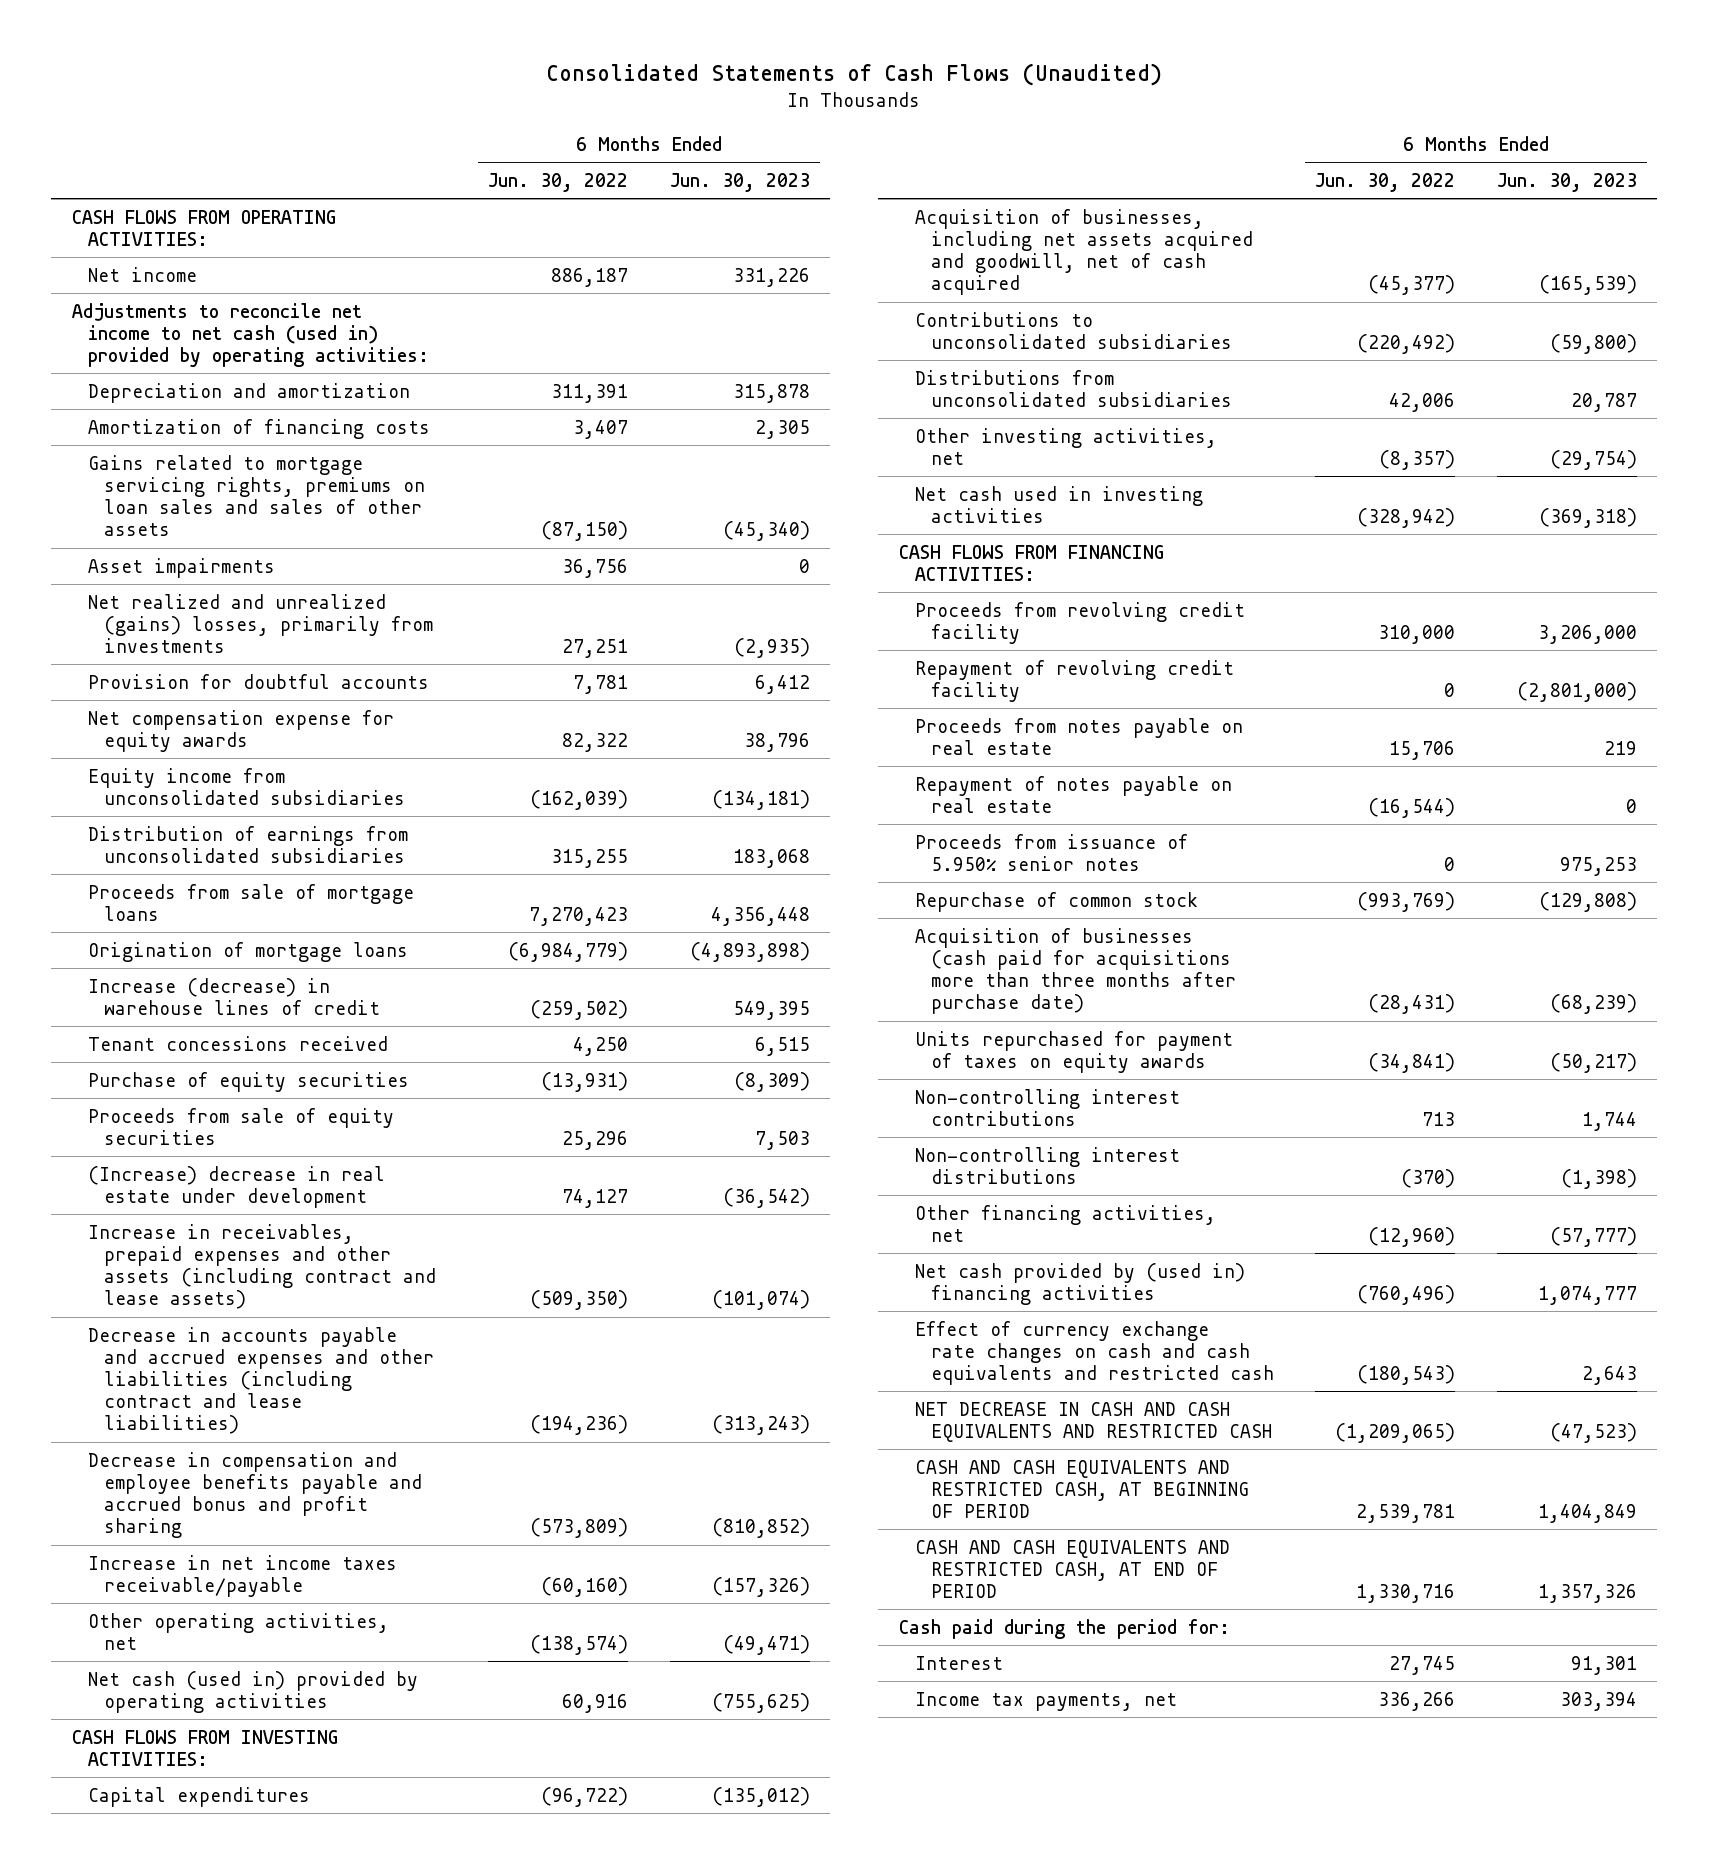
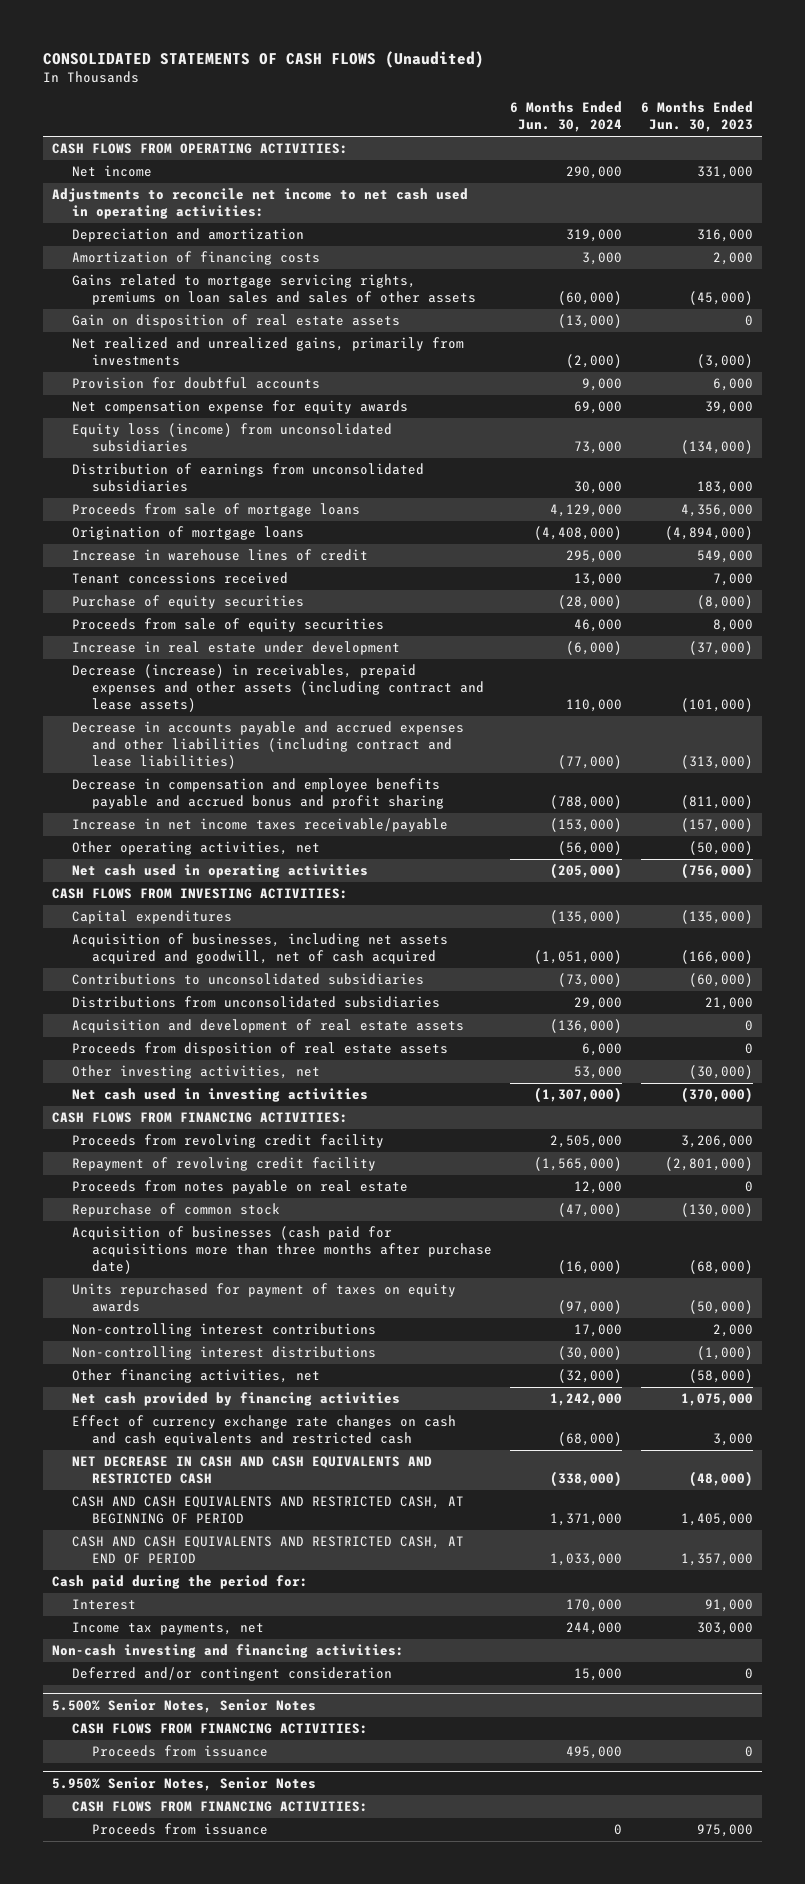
- Consolidated Statements of Cash Flows (Unaudited)
+ CONSOLIDATED STATEMENTS OF CASH FLOWS (Unaudited)
- | 6 Months Ended Jun. 30, 2022 | 6 Months Ended Jun. 30, 2023
+ | 6 Months Ended Jun. 30, 2024 | 6 Months Ended Jun. 30, 2023
- Net income | 886,187 | 331,226
- Adjustments to reconcile net income to net cash (used in) provided by operating activities:
- Depreciation and amortization | 311,391 | 315,878
- Amortization of financing costs | 3,407 | 2,305
- Gains related to mortgage servicing rights, premiums on loan sales and sales of other assets | (87,150) | (45,340)
- Asset impairments | 36,756 | 0
- Net realized and unrealized (gains) losses, primarily from investments | 27,251 | (2,935)
- Provision for doubtful accounts | 7,781 | 6,412
- Net compensation expense for equity awards | 82,322 | 38,796
- Equity income from unconsolidated subsidiaries | (162,039) | (134,181)
- Distribution of earnings from unconsolidated subsidiaries | 315,255 | 183,068
- Proceeds from sale of mortgage loans | 7,270,423 | 4,356,448
- Origination of mortgage loans | (6,984,779) | (4,893,898)
- Increase (decrease) in warehouse lines of credit | (259,502) | 549,395
- Tenant concessions received | 4,250 | 6,515
- Purchase of equity securities | (13,931) | (8,309)
- Proceeds from sale of equity securities | 25,296 | 7,503
- (Increase) decrease in real estate under development | 74,127 | (36,542)
- Increase in receivables, prepaid expenses and other assets (including contract and lease assets) | (509,350) | (101,074)
- Decrease in accounts payable and accrued expenses and other liabilities (including contract and lease liabilities) | (194,236) | (313,243)
- Decrease in compensation and employee benefits payable and accrued bonus and profit sharing | (573,809) | (810,852)
- Increase in net income taxes receivable/payable | (60,160) | (157,326)
- Other operating activities, net | (138,574) | (49,471)
- Net cash (used in) provided by operating activities | 60,916 | (755,625)
+ Net income | 290,000 | 331,000
+ Adjustments to reconcile net income to net cash used in operating activities:
+ Depreciation and amortization | 319,000 | 316,000
+ Amortization of financing costs | 3,000 | 2,000
+ Gains related to mortgage servicing rights, premiums on loan sales and sales of other assets | (60,000) | (45,000)
+ Gain on disposition of real estate assets | (13,000) | 0
+ Net realized and unrealized gains, primarily from investments | (2,000) | (3,000)
+ Provision for doubtful accounts | 9,000 | 6,000
+ Net compensation expense for equity awards | 69,000 | 39,000
+ Equity loss (income) from unconsolidated subsidiaries | 73,000 | (134,000)
+ Distribution of earnings from unconsolidated subsidiaries | 30,000 | 183,000
+ Proceeds from sale of mortgage loans | 4,129,000 | 4,356,000
+ Origination of mortgage loans | (4,408,000) | (4,894,000)
+ Increase in warehouse lines of credit | 295,000 | 549,000
+ Tenant concessions received | 13,000 | 7,000
+ Purchase of equity securities | (28,000) | (8,000)
+ Proceeds from sale of equity securities | 46,000 | 8,000
+ Increase in real estate under development | (6,000) | (37,000)
+ Decrease (increase) in receivables, prepaid expenses and other assets (including contract and lease assets) | 110,000 | (101,000)
+ Decrease in accounts payable and accrued expenses and other liabilities (including contract and lease liabilities) | (77,000) | (313,000)
+ Decrease in compensation and employee benefits payable and accrued bonus and profit sharing | (788,000) | (811,000)
+ Increase in net income taxes receivable/payable | (153,000) | (157,000)
+ Other operating activities, net | (56,000) | (50,000)
+ Net cash used in operating activities | (205,000) | (756,000)
- Capital expenditures | (96,722) | (135,012)
- Acquisition of businesses, including net assets acquired and goodwill, net of cash acquired | (45,377) | (165,539)
- Contributions to unconsolidated subsidiaries | (220,492) | (59,800)
- Distributions from unconsolidated subsidiaries | 42,006 | 20,787
- Other investing activities, net | (8,357) | (29,754)
- Net cash used in investing activities | (328,942) | (369,318)
+ Capital expenditures | (135,000) | (135,000)
+ Acquisition of businesses, including net assets acquired and goodwill, net of cash acquired | (1,051,000) | (166,000)
+ Contributions to unconsolidated subsidiaries | (73,000) | (60,000)
+ Distributions from unconsolidated subsidiaries | 29,000 | 21,000
+ Acquisition and development of real estate assets | (136,000) | 0
+ Proceeds from disposition of real estate assets | 6,000 | 0
+ Other investing activities, net | 53,000 | (30,000)
+ Net cash used in investing activities | (1,307,000) | (370,000)
- Proceeds from notes payable on real estate | 15,706 | 219
- Repayment of notes payable on real estate | (16,544) | 0
- Proceeds from issuance of 5.950% senior notes | 0 | 975,253
- Repurchase of common stock | (993,769) | (129,808)
- Acquisition of businesses (cash paid for acquisitions more than three months after purchase date) | (28,431) | (68,239)
- Units repurchased for payment of taxes on equity awards | (34,841) | (50,217)
- Non-controlling interest contributions | 713 | 1,744
- Non-controlling interest distributions | (370) | (1,398)
- Other financing activities, net | (12,960) | (57,777)
- Net cash provided by (used in) financing activities | (760,496) | 1,074,777
- Effect of currency exchange rate changes on cash and cash equivalents and restricted cash | (180,543) | 2,643
- NET DECREASE IN CASH AND CASH EQUIVALENTS AND RESTRICTED CASH | (1,209,065) | (47,523)
- CASH AND CASH EQUIVALENTS AND RESTRICTED CASH, AT BEGINNING OF PERIOD | 2,539,781 | 1,404,849
- CASH AND CASH EQUIVALENTS AND RESTRICTED CASH, AT END OF PERIOD | 1,330,716 | 1,357,326
+ Proceeds from notes payable on real estate | 12,000 | 0
+ Repurchase of common stock | (47,000) | (130,000)
+ Acquisition of businesses (cash paid for acquisitions more than three months after purchase date) | (16,000) | (68,000)
+ Units repurchased for payment of taxes on equity awards | (97,000) | (50,000)
+ Non-controlling interest contributions | 17,000 | 2,000
+ Non-controlling interest distributions | (30,000) | (1,000)
+ Other financing activities, net | (32,000) | (58,000)
+ Net cash provided by financing activities | 1,242,000 | 1,075,000
+ Effect of currency exchange rate changes on cash and cash equivalents and restricted cash | (68,000) | 3,000
+ NET DECREASE IN CASH AND CASH EQUIVALENTS AND RESTRICTED CASH | (338,000) | (48,000)
+ CASH AND CASH EQUIVALENTS AND RESTRICTED CASH, AT BEGINNING OF PERIOD | 1,371,000 | 1,405,000
+ CASH AND CASH EQUIVALENTS AND RESTRICTED CASH, AT END OF PERIOD | 1,033,000 | 1,357,000
- Interest | 27,745 | 91,301
- Income tax payments, net | 336,266 | 303,394
+ Interest | 170,000 | 91,000
+ Income tax payments, net | 244,000 | 303,000
+ Non-cash investing and financing activities:
+ Deferred and/or contingent consideration | 15,000 | 0
+ 5.500% Senior Notes, Senior Notes
+ CASH FLOWS FROM FINANCING ACTIVITIES:
+ Proceeds from issuance | 495,000 | 0
+ 5.950% Senior Notes, Senior Notes
+ CASH FLOWS FROM FINANCING ACTIVITIES:
+ Proceeds from issuance | 0 | 975,000

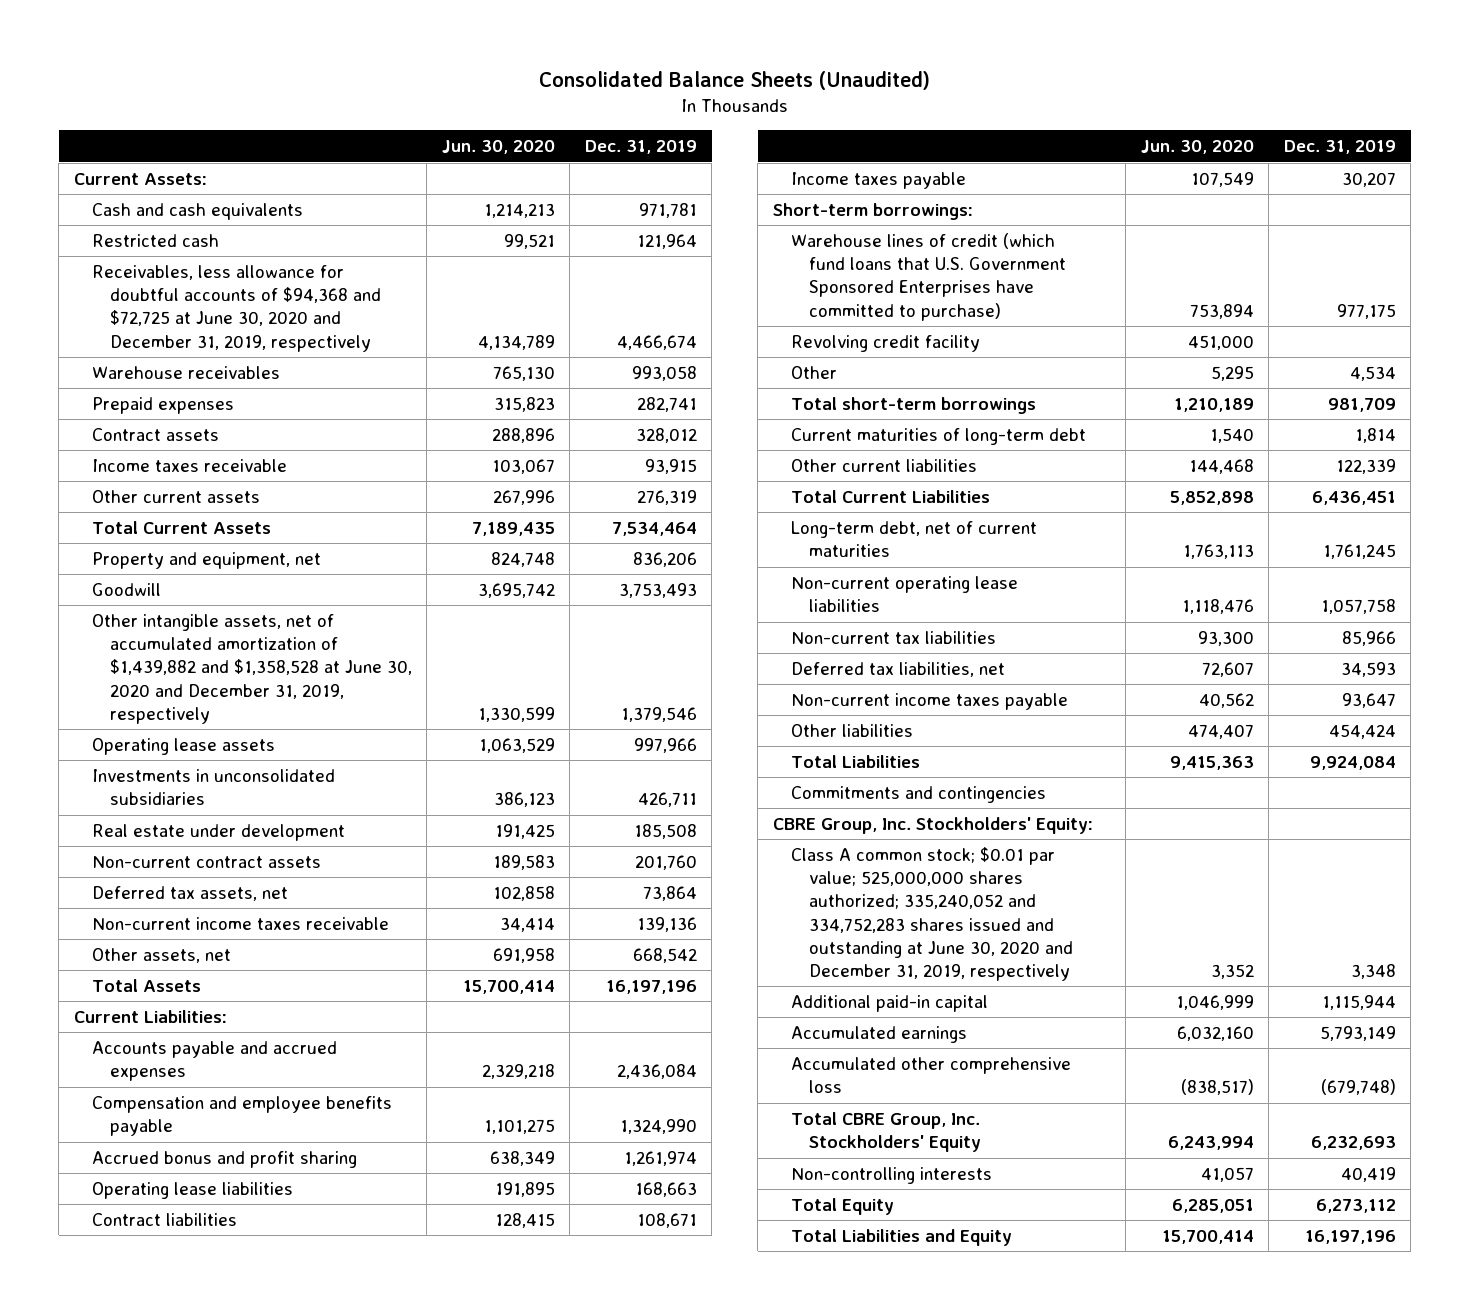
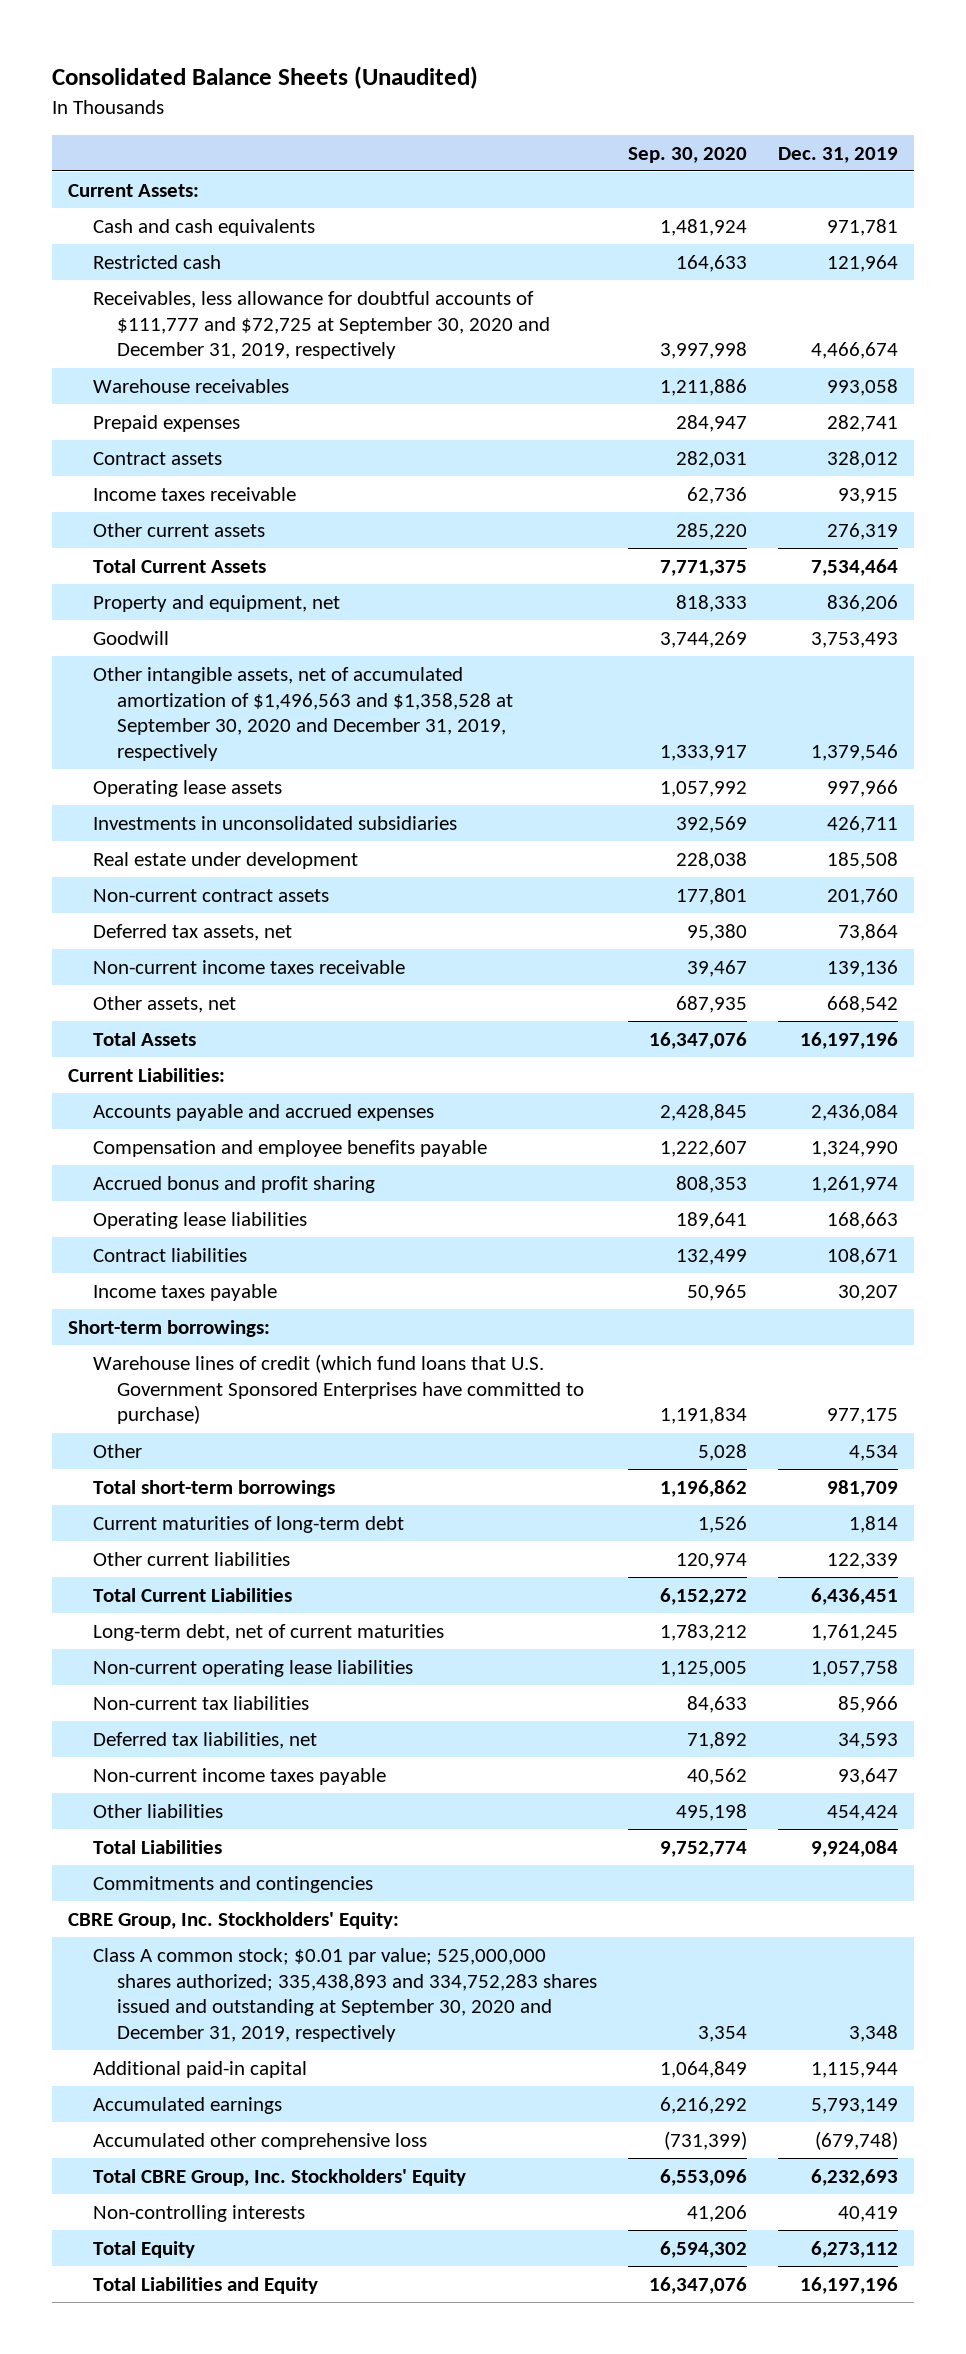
- | Jun. 30, 2020 | Dec. 31, 2019
+ | Sep. 30, 2020 | Dec. 31, 2019
- Receivables, less allowance for doubtful accounts of $94,368 and $72,725 at June 30, 2020 and December 31, 2019, respectively | 4,134,789 | 4,466,674
+ Receivables, less allowance for doubtful accounts of $111,777 and $72,725 at September 30, 2020 and December 31, 2019, respectively | 3,997,998 | 4,466,674
- Other intangible assets, net of accumulated amortization of $1,439,882 and $1,358,528 at June 30, 2020 and December 31, 2019, respectively | 1,330,599 | 1,379,546
+ Other intangible assets, net of accumulated amortization of $1,496,563 and $1,358,528 at September 30, 2020 and December 31, 2019, respectively | 1,333,917 | 1,379,546
- Revolving credit facility | 451,000 |
- Class A common stock; $0.01 par value; 525,000,000 shares authorized; 335,240,052 and 334,752,283 shares issued and outstanding at June 30, 2020 and December 31, 2019, respectively | 3,352 | 3,348
+ Class A common stock; $0.01 par value; 525,000,000 shares authorized; 335,438,893 and 334,752,283 shares issued and outstanding at September 30, 2020 and December 31, 2019, respectively | 3,354 | 3,348

